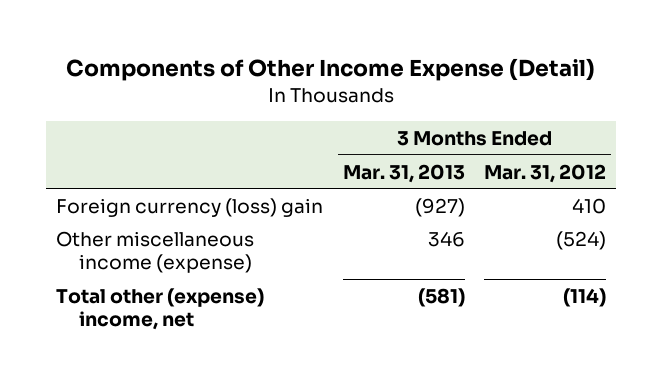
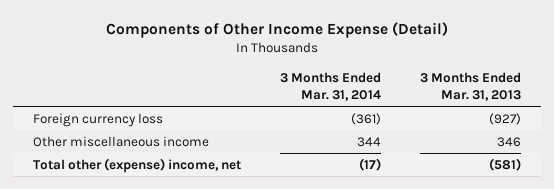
- | 3 Months Ended Mar. 31, 2013 | 3 Months Ended Mar. 31, 2012
+ | 3 Months Ended Mar. 31, 2014 | 3 Months Ended Mar. 31, 2013
- Foreign currency (loss) gain | (927) | 410
- Other miscellaneous income (expense) | 346 | (524)
+ Foreign currency loss | (361) | (927)
+ Other miscellaneous income | 344 | 346

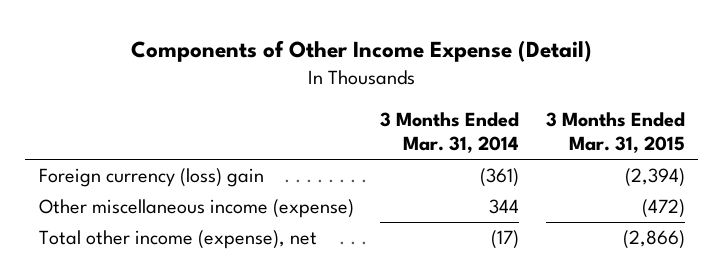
- | 3 Months Ended Mar. 31, 2014 | 3 Months Ended Mar. 31, 2013
+ | 3 Months Ended Mar. 31, 2014 | 3 Months Ended Mar. 31, 2015
- Foreign currency loss | (361) | (927)
- Other miscellaneous income | 344 | 346
- Total other (expense) income, net | (17) | (581)
+ Foreign currency (loss) gain | (361) | (2,394)
+ Other miscellaneous income (expense) | 344 | (472)
+ Total other income (expense), net | (17) | (2,866)

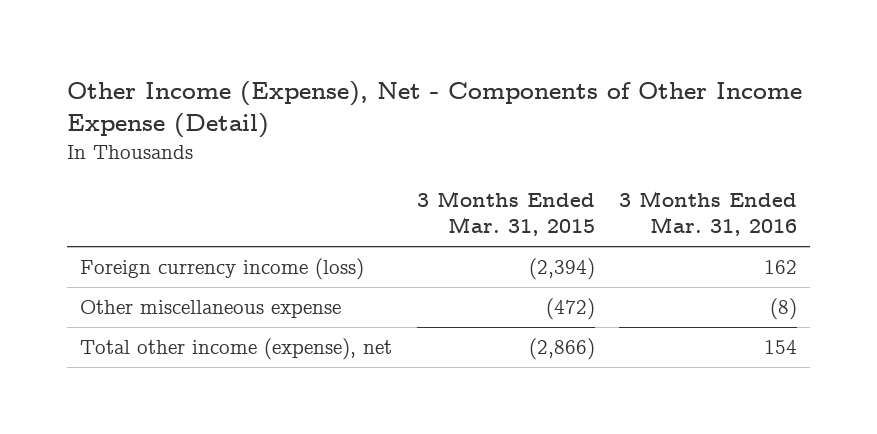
- Components of Other Income Expense (Detail)
+ Other Income (Expense), Net - Components of Other Income Expense (Detail)
- | 3 Months Ended Mar. 31, 2014 | 3 Months Ended Mar. 31, 2015
+ | 3 Months Ended Mar. 31, 2015 | 3 Months Ended Mar. 31, 2016
- Foreign currency (loss) gain | (361) | (2,394)
- Other miscellaneous income (expense) | 344 | (472)
+ Foreign currency income (loss) | (2,394) | 162
+ Other miscellaneous expense | (472) | (8)

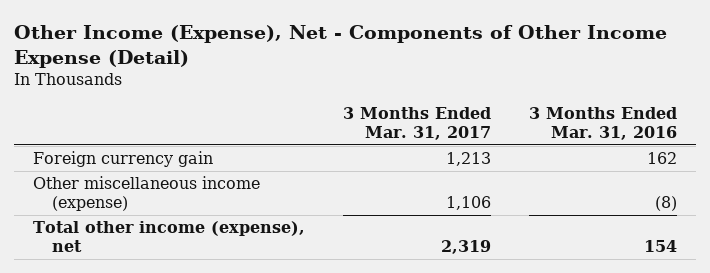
- | 3 Months Ended Mar. 31, 2015 | 3 Months Ended Mar. 31, 2016
+ | 3 Months Ended Mar. 31, 2017 | 3 Months Ended Mar. 31, 2016
- Foreign currency income (loss) | (2,394) | 162
- Other miscellaneous expense | (472) | (8)
+ Foreign currency gain | 1,213 | 162
+ Other miscellaneous income (expense) | 1,106 | (8)

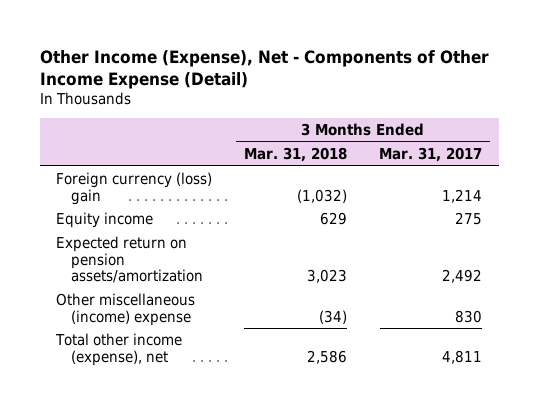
- | 3 Months Ended Mar. 31, 2017 | 3 Months Ended Mar. 31, 2016
+ | 3 Months Ended Mar. 31, 2018 | 3 Months Ended Mar. 31, 2017
- Foreign currency gain | 1,213 | 162
- Other miscellaneous income (expense) | 1,106 | (8)
- Total other income (expense), net | 2,319 | 154
+ Foreign currency (loss) gain | (1,032) | 1,214
+ Equity income | 629 | 275
+ Expected return on pension assets/amortization | 3,023 | 2,492
+ Other miscellaneous (income) expense | (34) | 830
+ Total other income (expense), net | 2,586 | 4,811

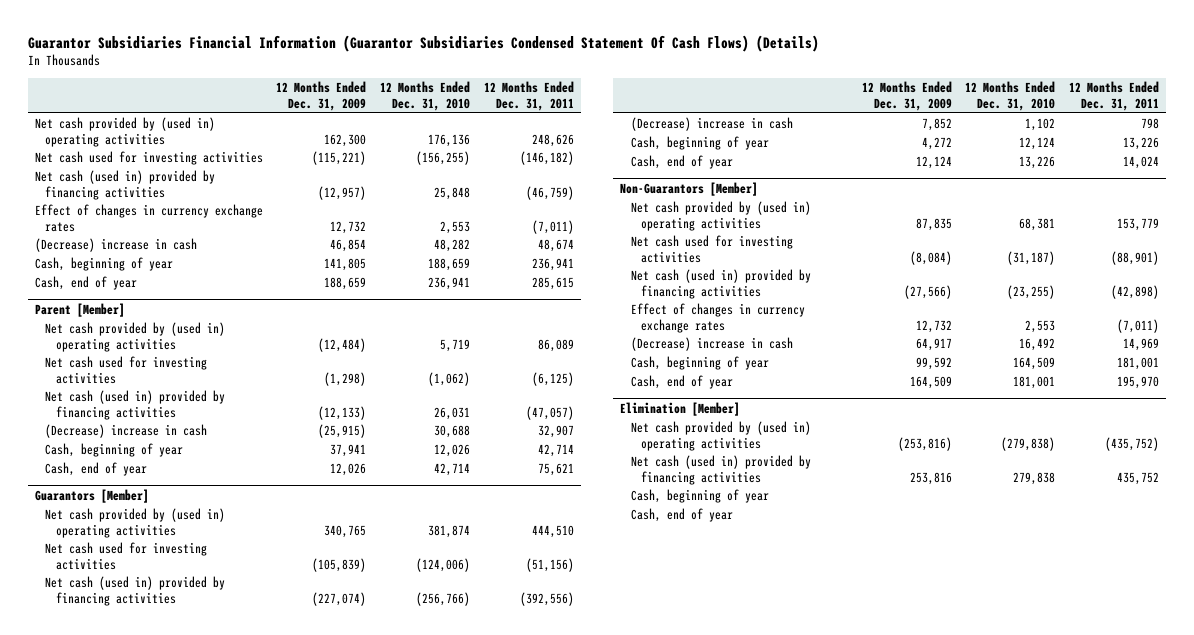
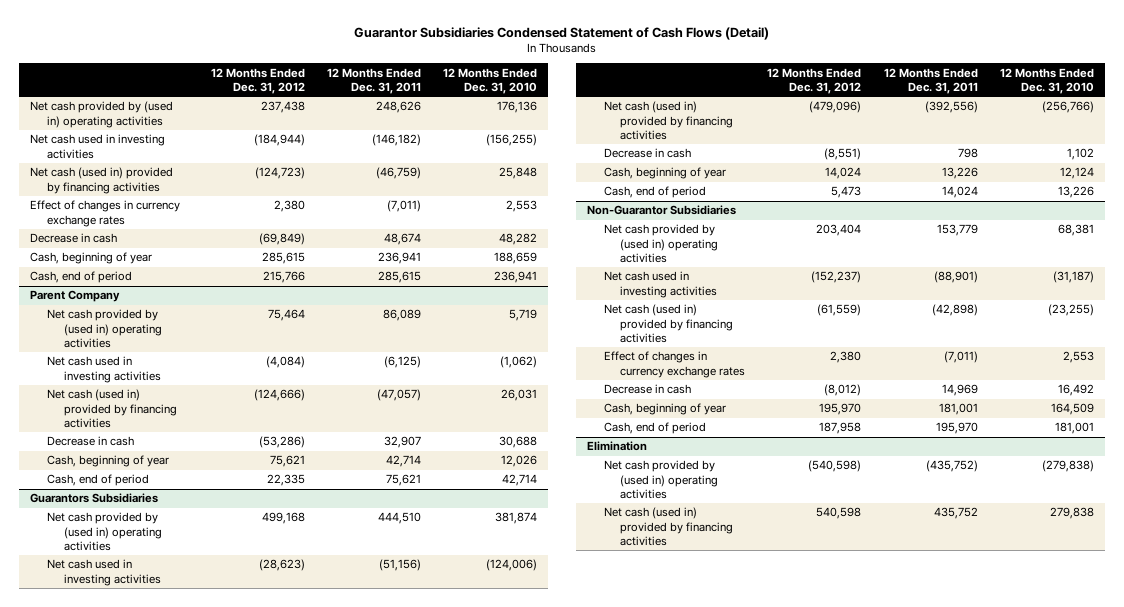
- Guarantor Subsidiaries Financial Information (Guarantor Subsidiaries Condensed Statement Of Cash Flows) (Details)
+ Guarantor Subsidiaries Condensed Statement of Cash Flows (Detail)
- | 12 Months Ended Dec. 31, 2009 | 12 Months Ended Dec. 31, 2010 | 12 Months Ended Dec. 31, 2011
+ | 12 Months Ended Dec. 31, 2012 | 12 Months Ended Dec. 31, 2011 | 12 Months Ended Dec. 31, 2010
- Net cash used for investing activities | (115,221) | (156,255) | (146,182)
+ Net cash used in investing activities | (184,944) | (146,182) | (156,255)
- (Decrease) increase in cash | 46,854 | 48,282 | 48,674
+ Decrease in cash | (69,849) | 48,674 | 48,282
- Cash, end of year | 188,659 | 236,941 | 285,615
- Parent [Member]
+ Cash, end of period | 215,766 | 285,615 | 236,941
+ Parent Company
- Net cash used for investing activities | (1,298) | (1,062) | (6,125)
+ Net cash used in investing activities | (4,084) | (6,125) | (1,062)
- (Decrease) increase in cash | (25,915) | 30,688 | 32,907
+ Decrease in cash | (53,286) | 32,907 | 30,688
- Cash, end of year | 12,026 | 42,714 | 75,621
- Guarantors [Member]
+ Cash, end of period | 22,335 | 75,621 | 42,714
+ Guarantors Subsidiaries
- Net cash used for investing activities | (105,839) | (124,006) | (51,156)
+ Net cash used in investing activities | (28,623) | (51,156) | (124,006)
- (Decrease) increase in cash | 7,852 | 1,102 | 798
+ Decrease in cash | (8,551) | 798 | 1,102
- Cash, end of year | 12,124 | 13,226 | 14,024
- Non-Guarantors [Member]
+ Cash, end of period | 5,473 | 14,024 | 13,226
+ Non-Guarantor Subsidiaries
- Net cash used for investing activities | (8,084) | (31,187) | (88,901)
+ Net cash used in investing activities | (152,237) | (88,901) | (31,187)
- (Decrease) increase in cash | 64,917 | 16,492 | 14,969
+ Decrease in cash | (8,012) | 14,969 | 16,492
- Cash, end of year | 164,509 | 181,001 | 195,970
- Elimination [Member]
+ Cash, end of period | 187,958 | 195,970 | 181,001
+ Elimination
- Cash, beginning of year
- Cash, end of year

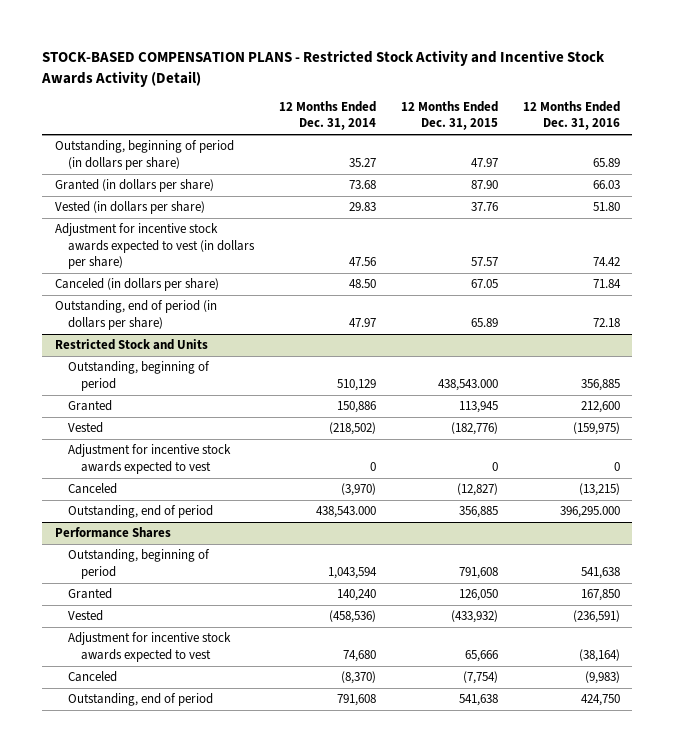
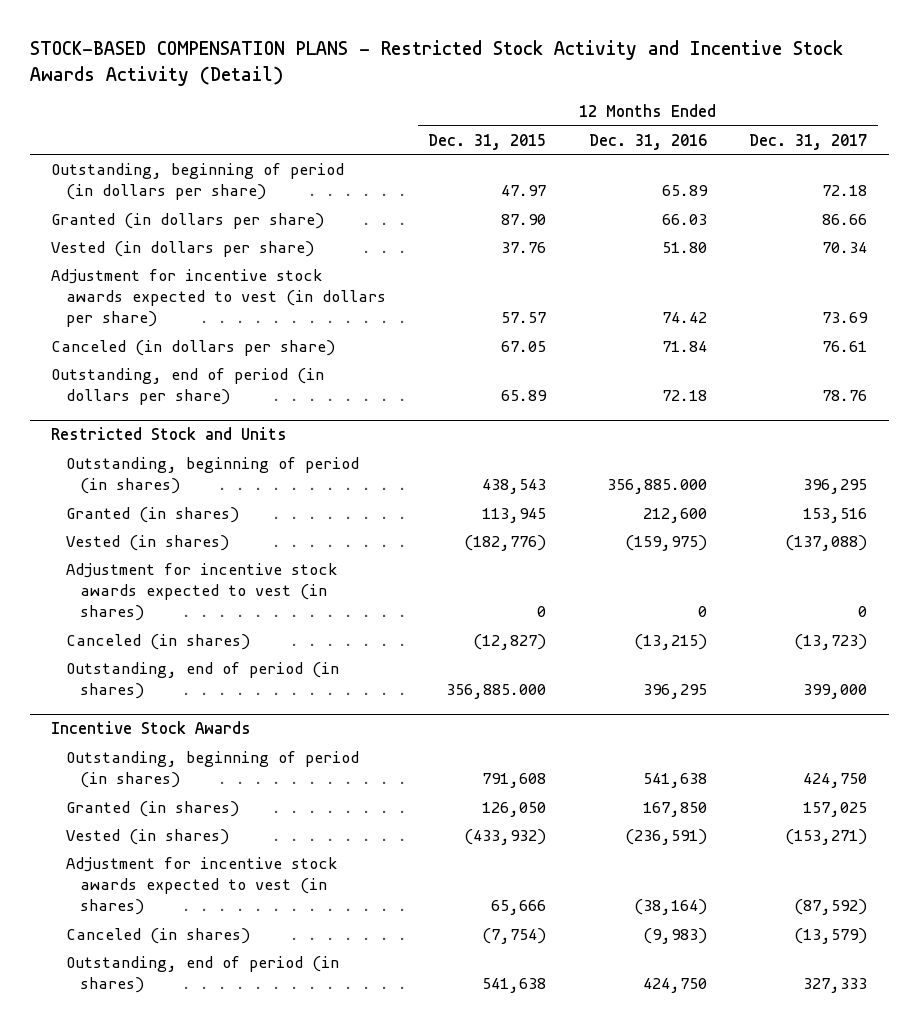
- | 12 Months Ended Dec. 31, 2014 | 12 Months Ended Dec. 31, 2015 | 12 Months Ended Dec. 31, 2016
+ | 12 Months Ended Dec. 31, 2015 | 12 Months Ended Dec. 31, 2016 | 12 Months Ended Dec. 31, 2017
@ Restricted Stock and Units
- Outstanding, beginning of period | 510,129 | 438,543.000 | 356,885
- Granted | 150,886 | 113,945 | 212,600
- Vested | (218,502) | (182,776) | (159,975)
- Adjustment for incentive stock awards expected to vest | 0 | 0 | 0
- Canceled | (3,970) | (12,827) | (13,215)
- Outstanding, end of period | 438,543.000 | 356,885 | 396,295.000
- Performance Shares
- Outstanding, beginning of period | 1,043,594 | 791,608 | 541,638
- Granted | 140,240 | 126,050 | 167,850
- Vested | (458,536) | (433,932) | (236,591)
- Adjustment for incentive stock awards expected to vest | 74,680 | 65,666 | (38,164)
- Canceled | (8,370) | (7,754) | (9,983)
- Outstanding, end of period | 791,608 | 541,638 | 424,750
@ Restricted Stock and Units
+ Outstanding, beginning of period (in shares) | 438,543 | 356,885.000 | 396,295
+ Granted (in shares) | 113,945 | 212,600 | 153,516
+ Vested (in shares) | (182,776) | (159,975) | (137,088)
+ Adjustment for incentive stock awards expected to vest (in shares) | 0 | 0 | 0
+ Canceled (in shares) | (12,827) | (13,215) | (13,723)
+ Outstanding, end of period (in shares) | 356,885.000 | 396,295 | 399,000
+ Incentive Stock Awards
+ Outstanding, beginning of period (in shares) | 791,608 | 541,638 | 424,750
+ Granted (in shares) | 126,050 | 167,850 | 157,025
+ Vested (in shares) | (433,932) | (236,591) | (153,271)
+ Adjustment for incentive stock awards expected to vest (in shares) | 65,666 | (38,164) | (87,592)
+ Canceled (in shares) | (7,754) | (9,983) | (13,579)
+ Outstanding, end of period (in shares) | 541,638 | 424,750 | 327,333

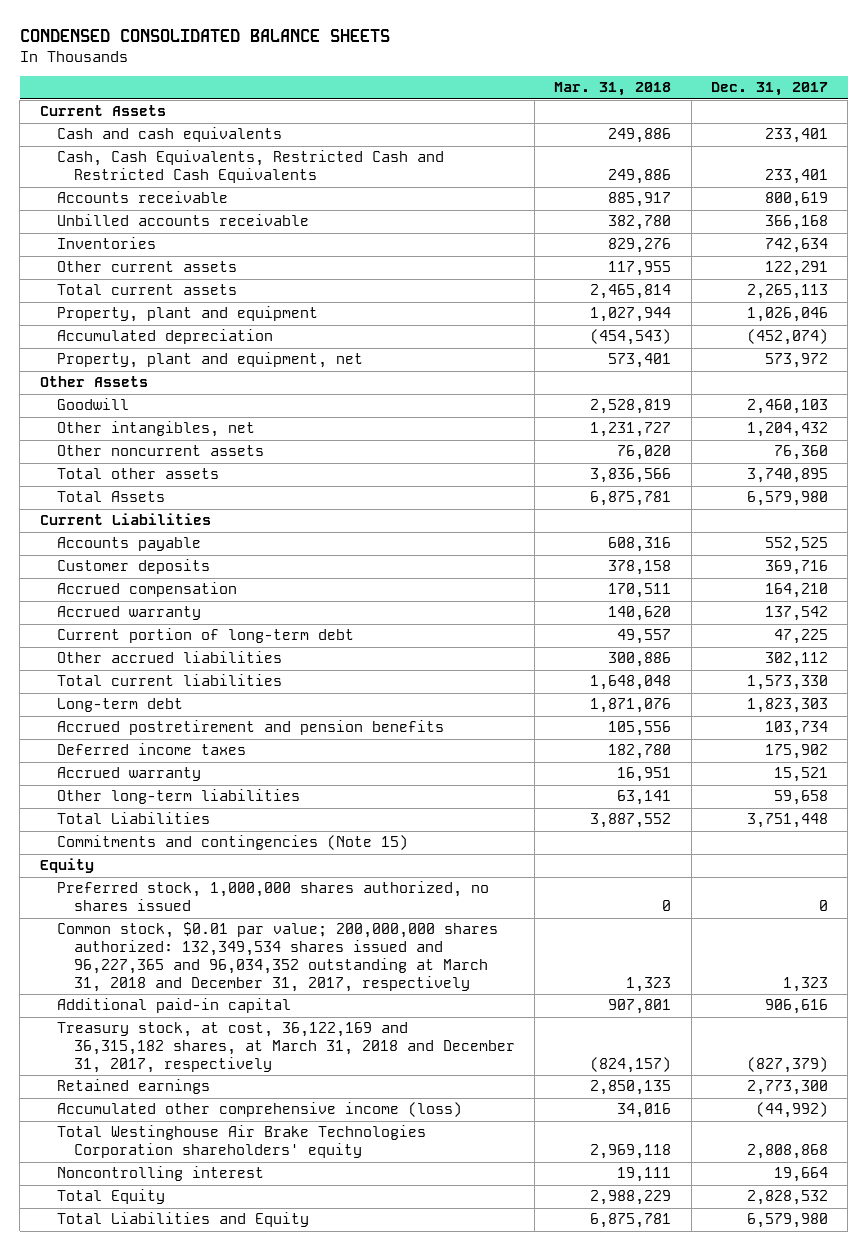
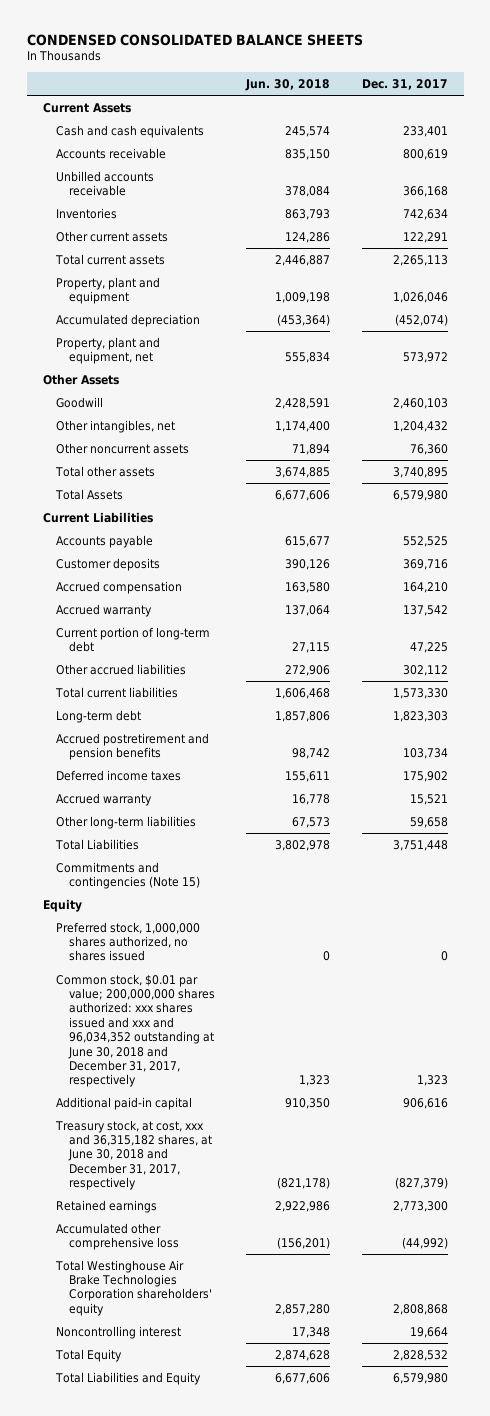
- | Mar. 31, 2018 | Dec. 31, 2017
+ | Jun. 30, 2018 | Dec. 31, 2017
- Cash, Cash Equivalents, Restricted Cash and Restricted Cash Equivalents | 249,886 | 233,401
- Common stock, $0.01 par value; 200,000,000 shares authorized: 132,349,534 shares issued and 96,227,365 and 96,034,352 outstanding at March 31, 2018 and December 31, 2017, respectively | 1,323 | 1,323
+ Common stock, $0.01 par value; 200,000,000 shares authorized: xxx shares issued and xxx and 96,034,352 outstanding at June 30, 2018 and December 31, 2017, respectively | 1,323 | 1,323
- Treasury stock, at cost, 36,122,169 and 36,315,182 shares, at March 31, 2018 and December 31, 2017, respectively | (824,157) | (827,379)
+ Treasury stock, at cost, xxx and 36,315,182 shares, at June 30, 2018 and December 31, 2017, respectively | (821,178) | (827,379)
- Accumulated other comprehensive income (loss) | 34,016 | (44,992)
+ Accumulated other comprehensive loss | (156,201) | (44,992)

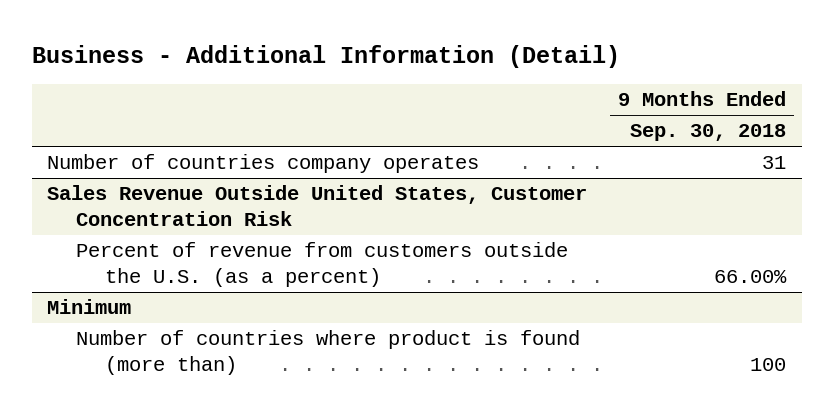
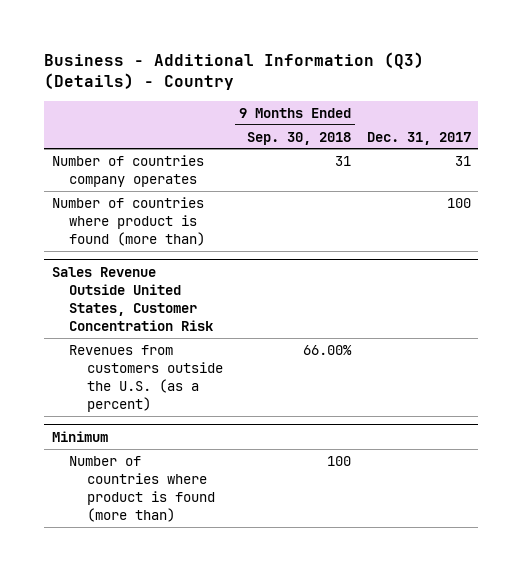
- Business - Additional Information (Detail)
+ Business - Additional Information (Q3) (Details) - Country
- | 9 Months Ended Sep. 30, 2018
+ | 9 Months Ended Sep. 30, 2018 | Dec. 31, 2017
+ Number of countries where product is found (more than) | | 100
@ Sales Revenue Outside United States, Customer Concentration Risk
- Percent of revenue from customers outside the U.S. (as a percent) | 66.00%
+ Revenues from customers outside the U.S. (as a percent) | 66.00% |

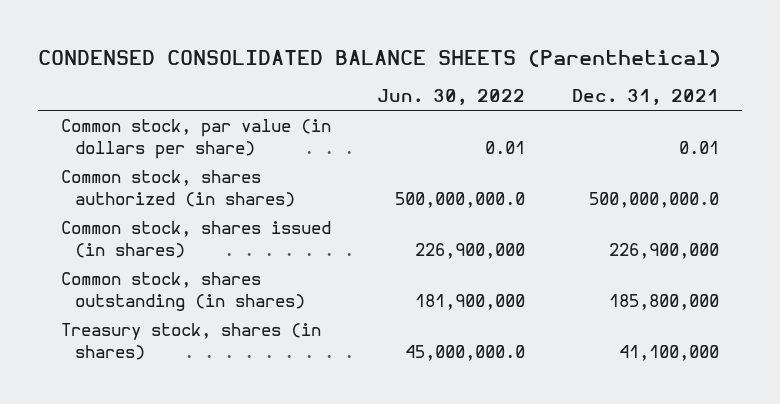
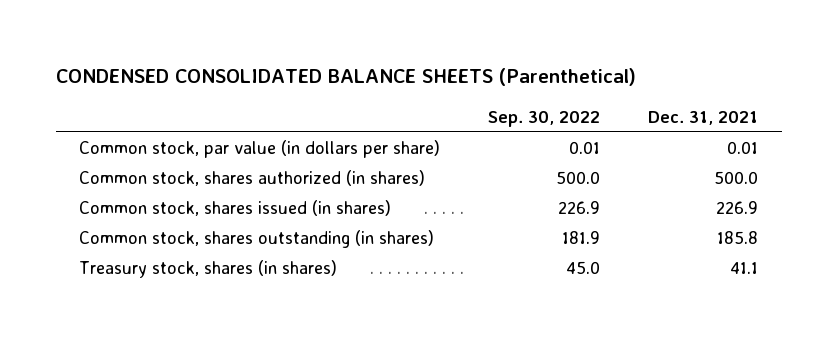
- | Jun. 30, 2022 | Dec. 31, 2021
+ | Sep. 30, 2022 | Dec. 31, 2021
- Common stock, shares authorized (in shares) | 500,000,000.0 | 500,000,000.0
- Common stock, shares issued (in shares) | 226,900,000 | 226,900,000
- Common stock, shares outstanding (in shares) | 181,900,000 | 185,800,000
- Treasury stock, shares (in shares) | 45,000,000.0 | 41,100,000
+ Common stock, shares authorized (in shares) | 500.0 | 500.0
+ Common stock, shares issued (in shares) | 226.9 | 226.9
+ Common stock, shares outstanding (in shares) | 181.9 | 185.8
+ Treasury stock, shares (in shares) | 45.0 | 41.1

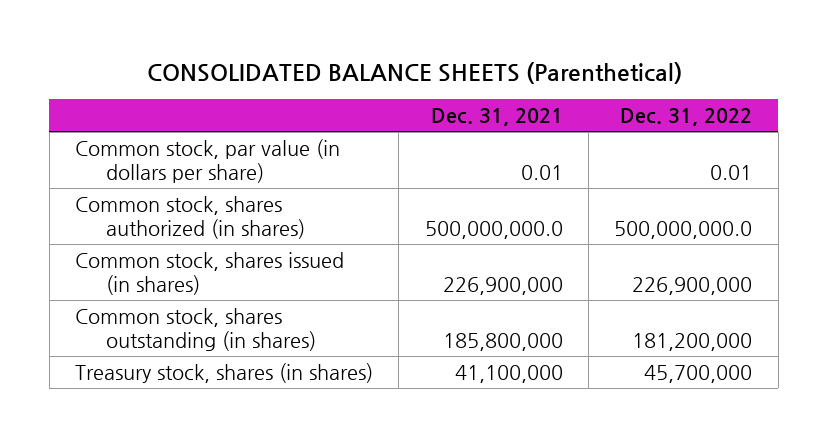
- CONDENSED CONSOLIDATED BALANCE SHEETS (Parenthetical)
+ CONSOLIDATED BALANCE SHEETS (Parenthetical)
- | Sep. 30, 2022 | Dec. 31, 2021
+ | Dec. 31, 2021 | Dec. 31, 2022
- Common stock, shares authorized (in shares) | 500.0 | 500.0
- Common stock, shares issued (in shares) | 226.9 | 226.9
- Common stock, shares outstanding (in shares) | 181.9 | 185.8
- Treasury stock, shares (in shares) | 45.0 | 41.1
+ Common stock, shares authorized (in shares) | 500,000,000.0 | 500,000,000.0
+ Common stock, shares issued (in shares) | 226,900,000 | 226,900,000
+ Common stock, shares outstanding (in shares) | 185,800,000 | 181,200,000
+ Treasury stock, shares (in shares) | 41,100,000 | 45,700,000

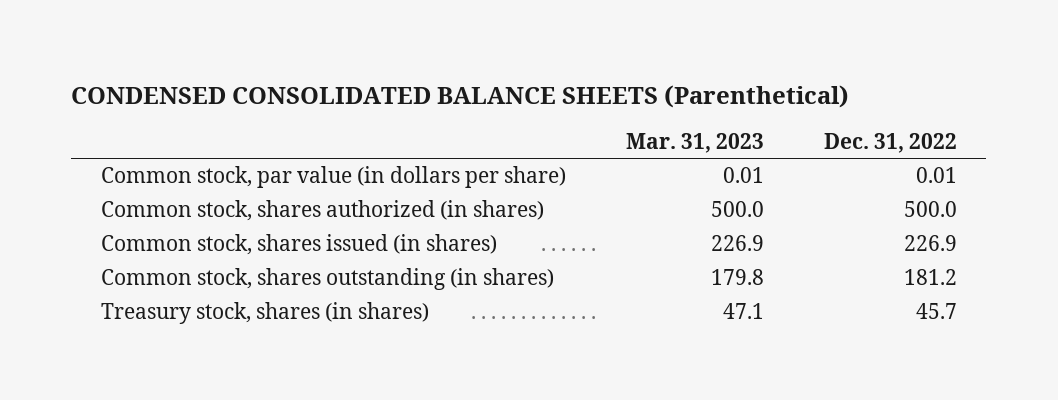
- CONSOLIDATED BALANCE SHEETS (Parenthetical)
+ CONDENSED CONSOLIDATED BALANCE SHEETS (Parenthetical)
- | Dec. 31, 2021 | Dec. 31, 2022
+ | Mar. 31, 2023 | Dec. 31, 2022
- Common stock, shares authorized (in shares) | 500,000,000.0 | 500,000,000.0
- Common stock, shares issued (in shares) | 226,900,000 | 226,900,000
- Common stock, shares outstanding (in shares) | 185,800,000 | 181,200,000
- Treasury stock, shares (in shares) | 41,100,000 | 45,700,000
+ Common stock, shares authorized (in shares) | 500.0 | 500.0
+ Common stock, shares issued (in shares) | 226.9 | 226.9
+ Common stock, shares outstanding (in shares) | 179.8 | 181.2
+ Treasury stock, shares (in shares) | 47.1 | 45.7

